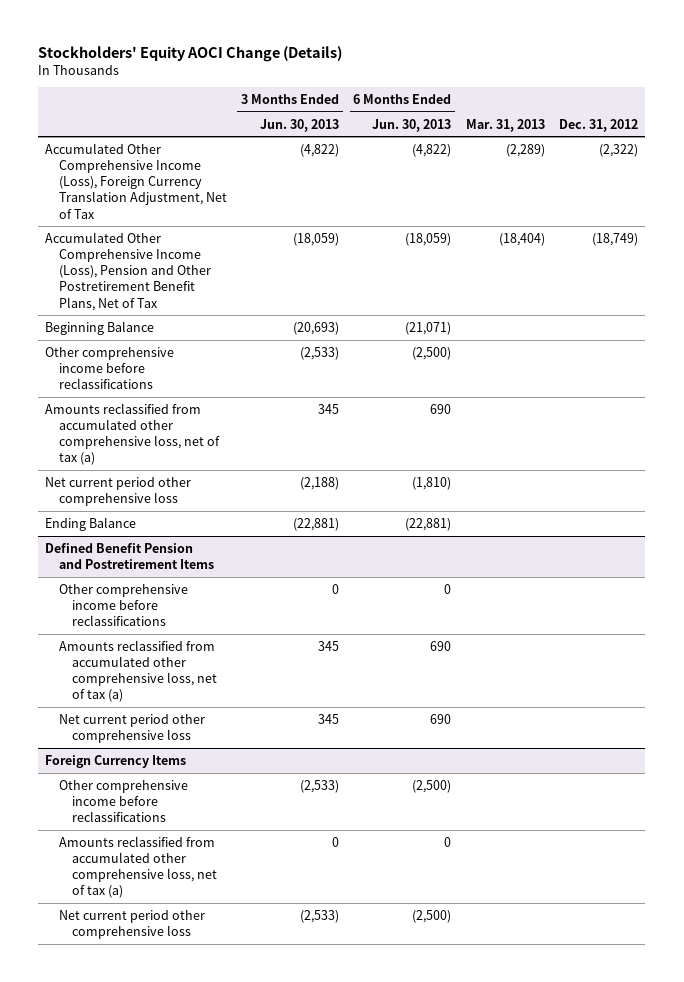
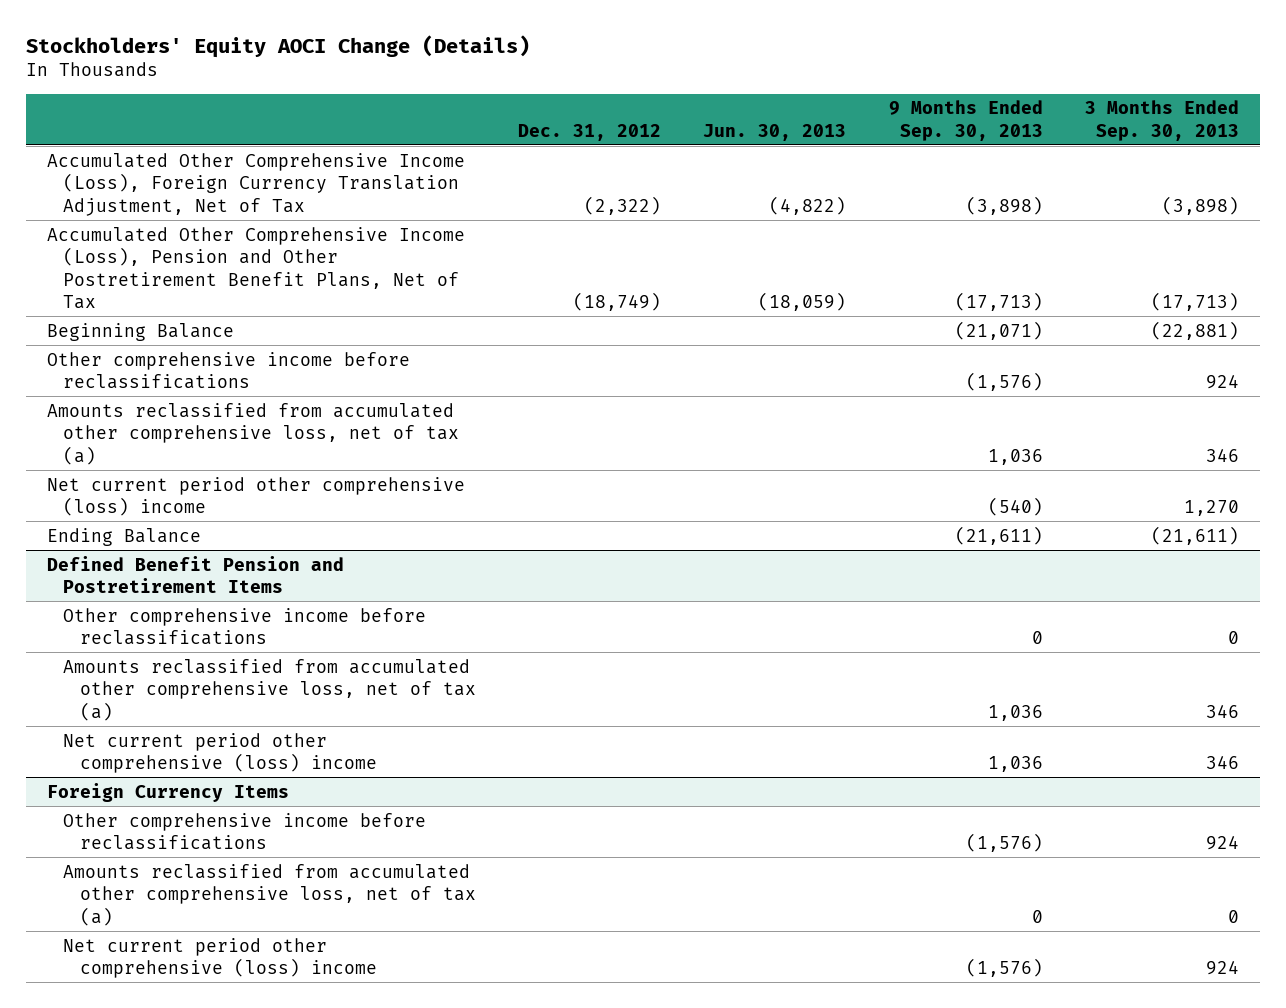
- | 3 Months Ended Jun. 30, 2013 | 6 Months Ended Jun. 30, 2013 | Mar. 31, 2013 | Dec. 31, 2012
+ | Dec. 31, 2012 | Jun. 30, 2013 | 9 Months Ended Sep. 30, 2013 | 3 Months Ended Sep. 30, 2013
- Net current period other comprehensive loss | (2,188) | (1,810) | |
+ Net current period other comprehensive (loss) income | | | (540) | 1,270
@ Defined Benefit Pension and Postretirement Items
- Net current period other comprehensive loss | 345 | 690 | |
+ Net current period other comprehensive (loss) income | | | 1,036 | 346
@ Foreign Currency Items
- Net current period other comprehensive loss | (2,533) | (2,500) | |
+ Net current period other comprehensive (loss) income | | | (1,576) | 924

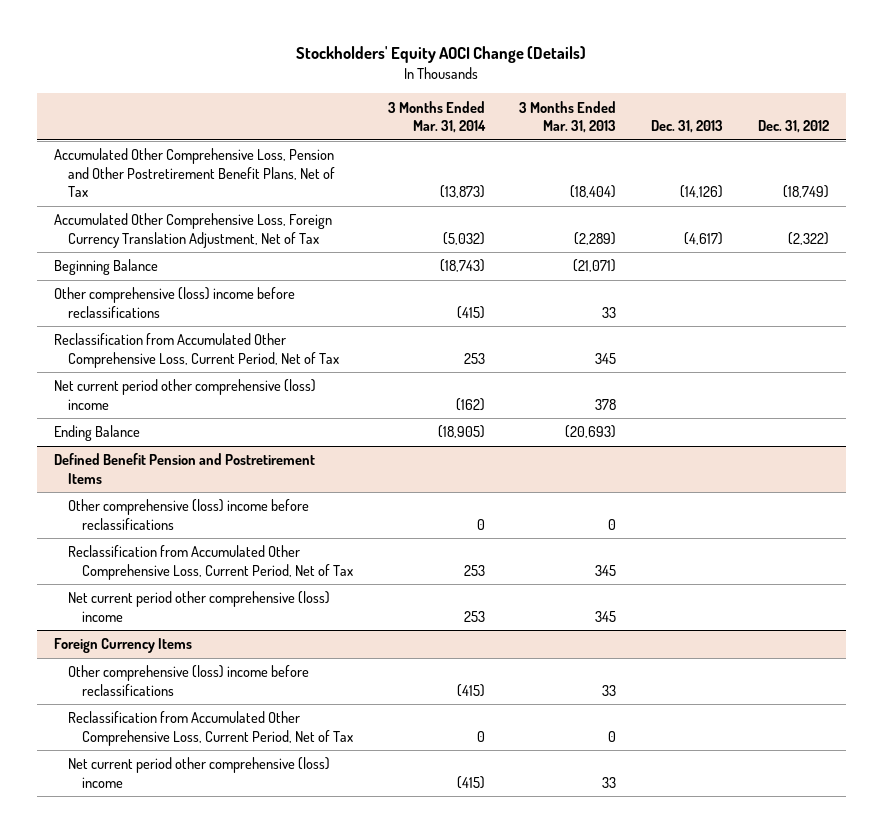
- | Dec. 31, 2012 | Jun. 30, 2013 | 9 Months Ended Sep. 30, 2013 | 3 Months Ended Sep. 30, 2013
+ | 3 Months Ended Mar. 31, 2014 | 3 Months Ended Mar. 31, 2013 | Dec. 31, 2013 | Dec. 31, 2012
- Accumulated Other Comprehensive Income (Loss), Foreign Currency Translation Adjustment, Net of Tax | (2,322) | (4,822) | (3,898) | (3,898)
- Accumulated Other Comprehensive Income (Loss), Pension and Other Postretirement Benefit Plans, Net of Tax | (18,749) | (18,059) | (17,713) | (17,713)
+ Accumulated Other Comprehensive Loss, Pension and Other Postretirement Benefit Plans, Net of Tax | (13,873) | (18,404) | (14,126) | (18,749)
+ Accumulated Other Comprehensive Loss, Foreign Currency Translation Adjustment, Net of Tax | (5,032) | (2,289) | (4,617) | (2,322)
- Other comprehensive income before reclassifications | | | (1,576) | 924
- Amounts reclassified from accumulated other comprehensive loss, net of tax (a) | | | 1,036 | 346
+ Other comprehensive (loss) income before reclassifications | (415) | 33 | |
+ Reclassification from Accumulated Other Comprehensive Loss, Current Period, Net of Tax | 253 | 345 | |
@ Defined Benefit Pension and Postretirement Items
- Other comprehensive income before reclassifications | | | 0 | 0
- Amounts reclassified from accumulated other comprehensive loss, net of tax (a) | | | 1,036 | 346
+ Other comprehensive (loss) income before reclassifications | 0 | 0 | |
+ Reclassification from Accumulated Other Comprehensive Loss, Current Period, Net of Tax | 253 | 345 | |
@ Foreign Currency Items
- Other comprehensive income before reclassifications | | | (1,576) | 924
- Amounts reclassified from accumulated other comprehensive loss, net of tax (a) | | | 0 | 0
+ Other comprehensive (loss) income before reclassifications | (415) | 33 | |
+ Reclassification from Accumulated Other Comprehensive Loss, Current Period, Net of Tax | 0 | 0 | |

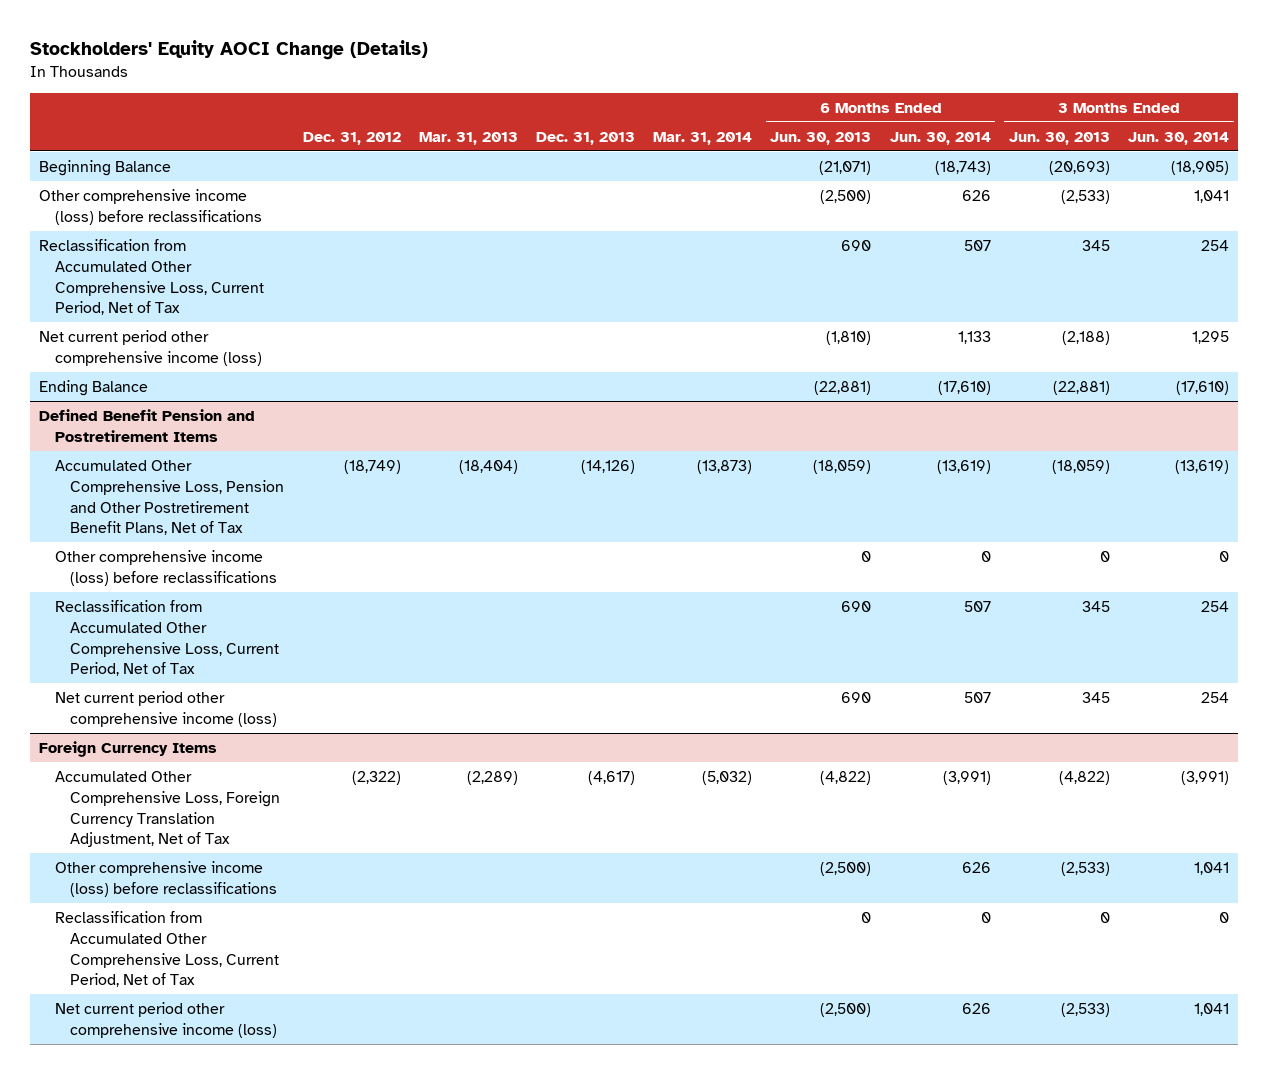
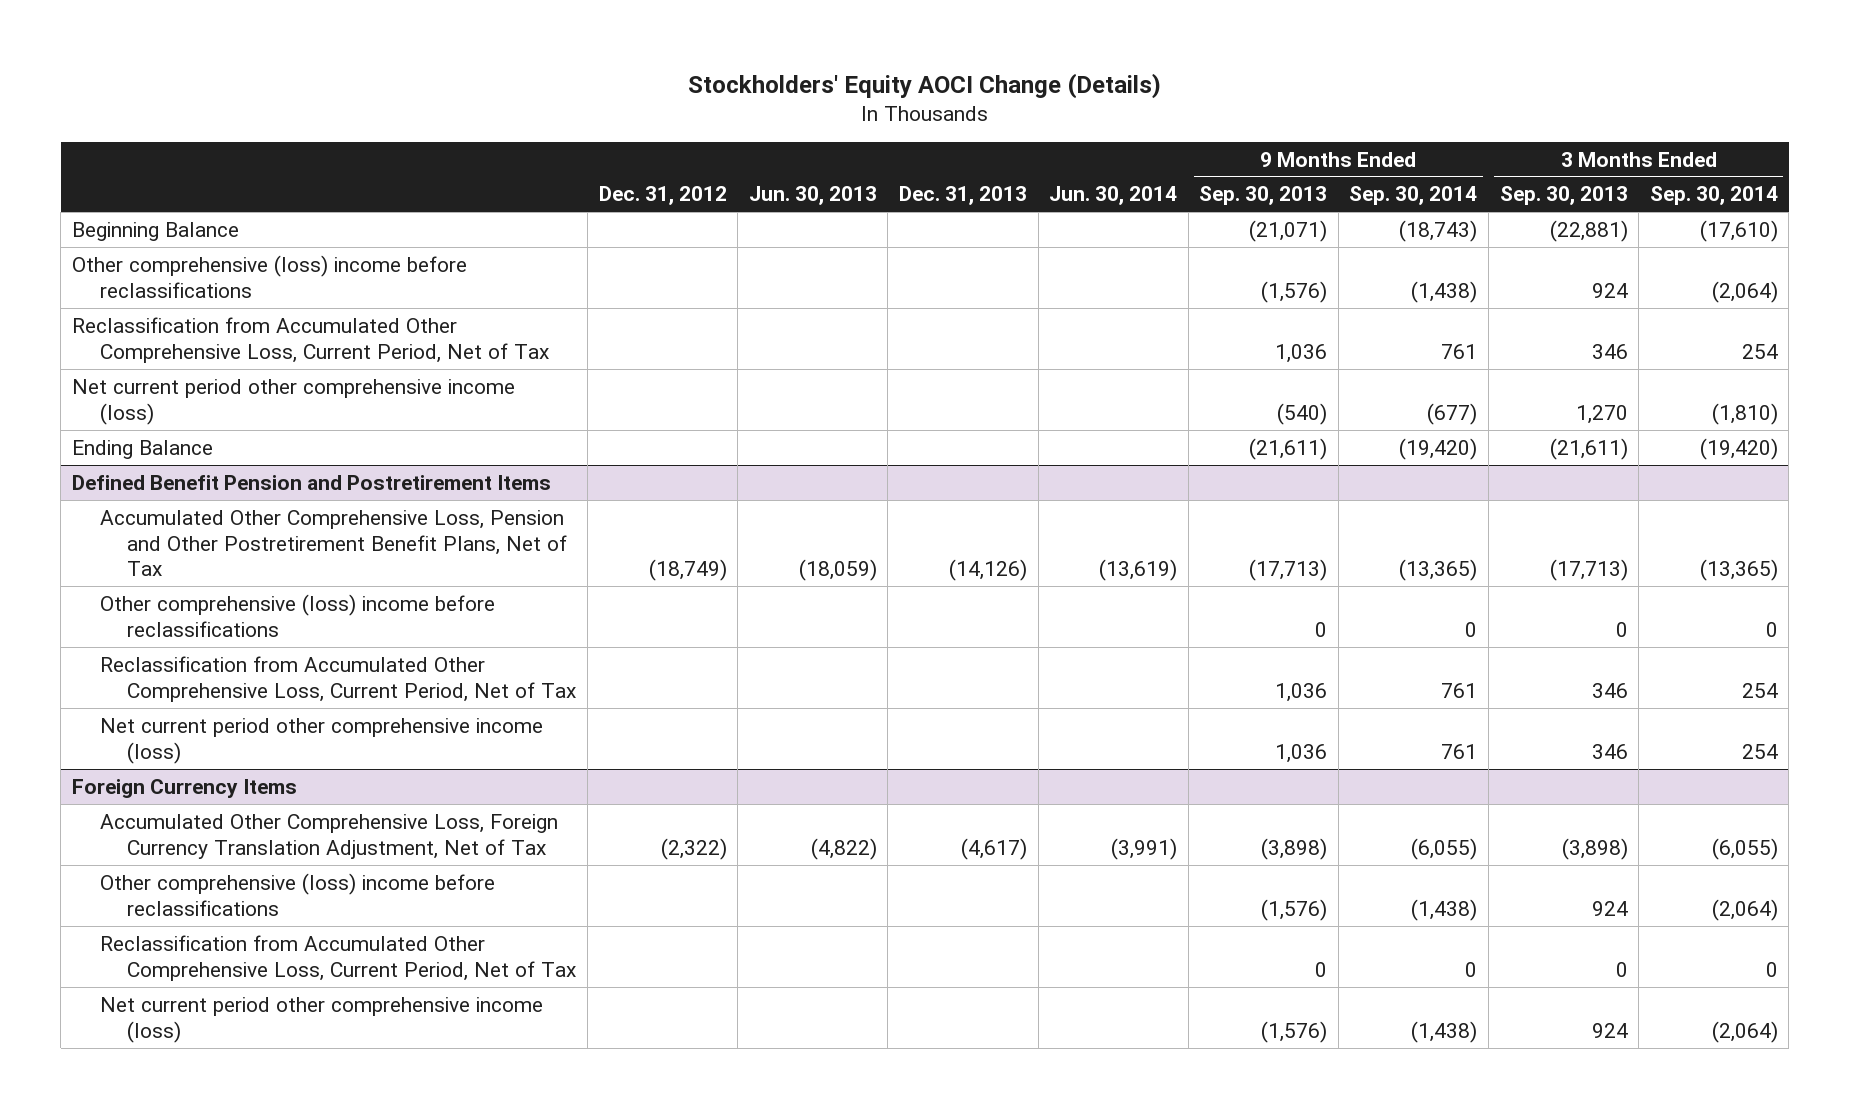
- | Dec. 31, 2012 | Mar. 31, 2013 | Dec. 31, 2013 | Mar. 31, 2014 | 6 Months Ended Jun. 30, 2013 | 6 Months Ended Jun. 30, 2014 | 3 Months Ended Jun. 30, 2013 | 3 Months Ended Jun. 30, 2014
+ | Dec. 31, 2012 | Jun. 30, 2013 | Dec. 31, 2013 | Jun. 30, 2014 | 9 Months Ended Sep. 30, 2013 | 9 Months Ended Sep. 30, 2014 | 3 Months Ended Sep. 30, 2013 | 3 Months Ended Sep. 30, 2014
- Other comprehensive income (loss) before reclassifications | | | | | (2,500) | 626 | (2,533) | 1,041
+ Other comprehensive (loss) income before reclassifications | | | | | (1,576) | (1,438) | 924 | (2,064)
@ Defined Benefit Pension and Postretirement Items
- Other comprehensive income (loss) before reclassifications | | | | | 0 | 0 | 0 | 0
+ Other comprehensive (loss) income before reclassifications | | | | | 0 | 0 | 0 | 0
@ Foreign Currency Items
- Other comprehensive income (loss) before reclassifications | | | | | (2,500) | 626 | (2,533) | 1,041
+ Other comprehensive (loss) income before reclassifications | | | | | (1,576) | (1,438) | 924 | (2,064)

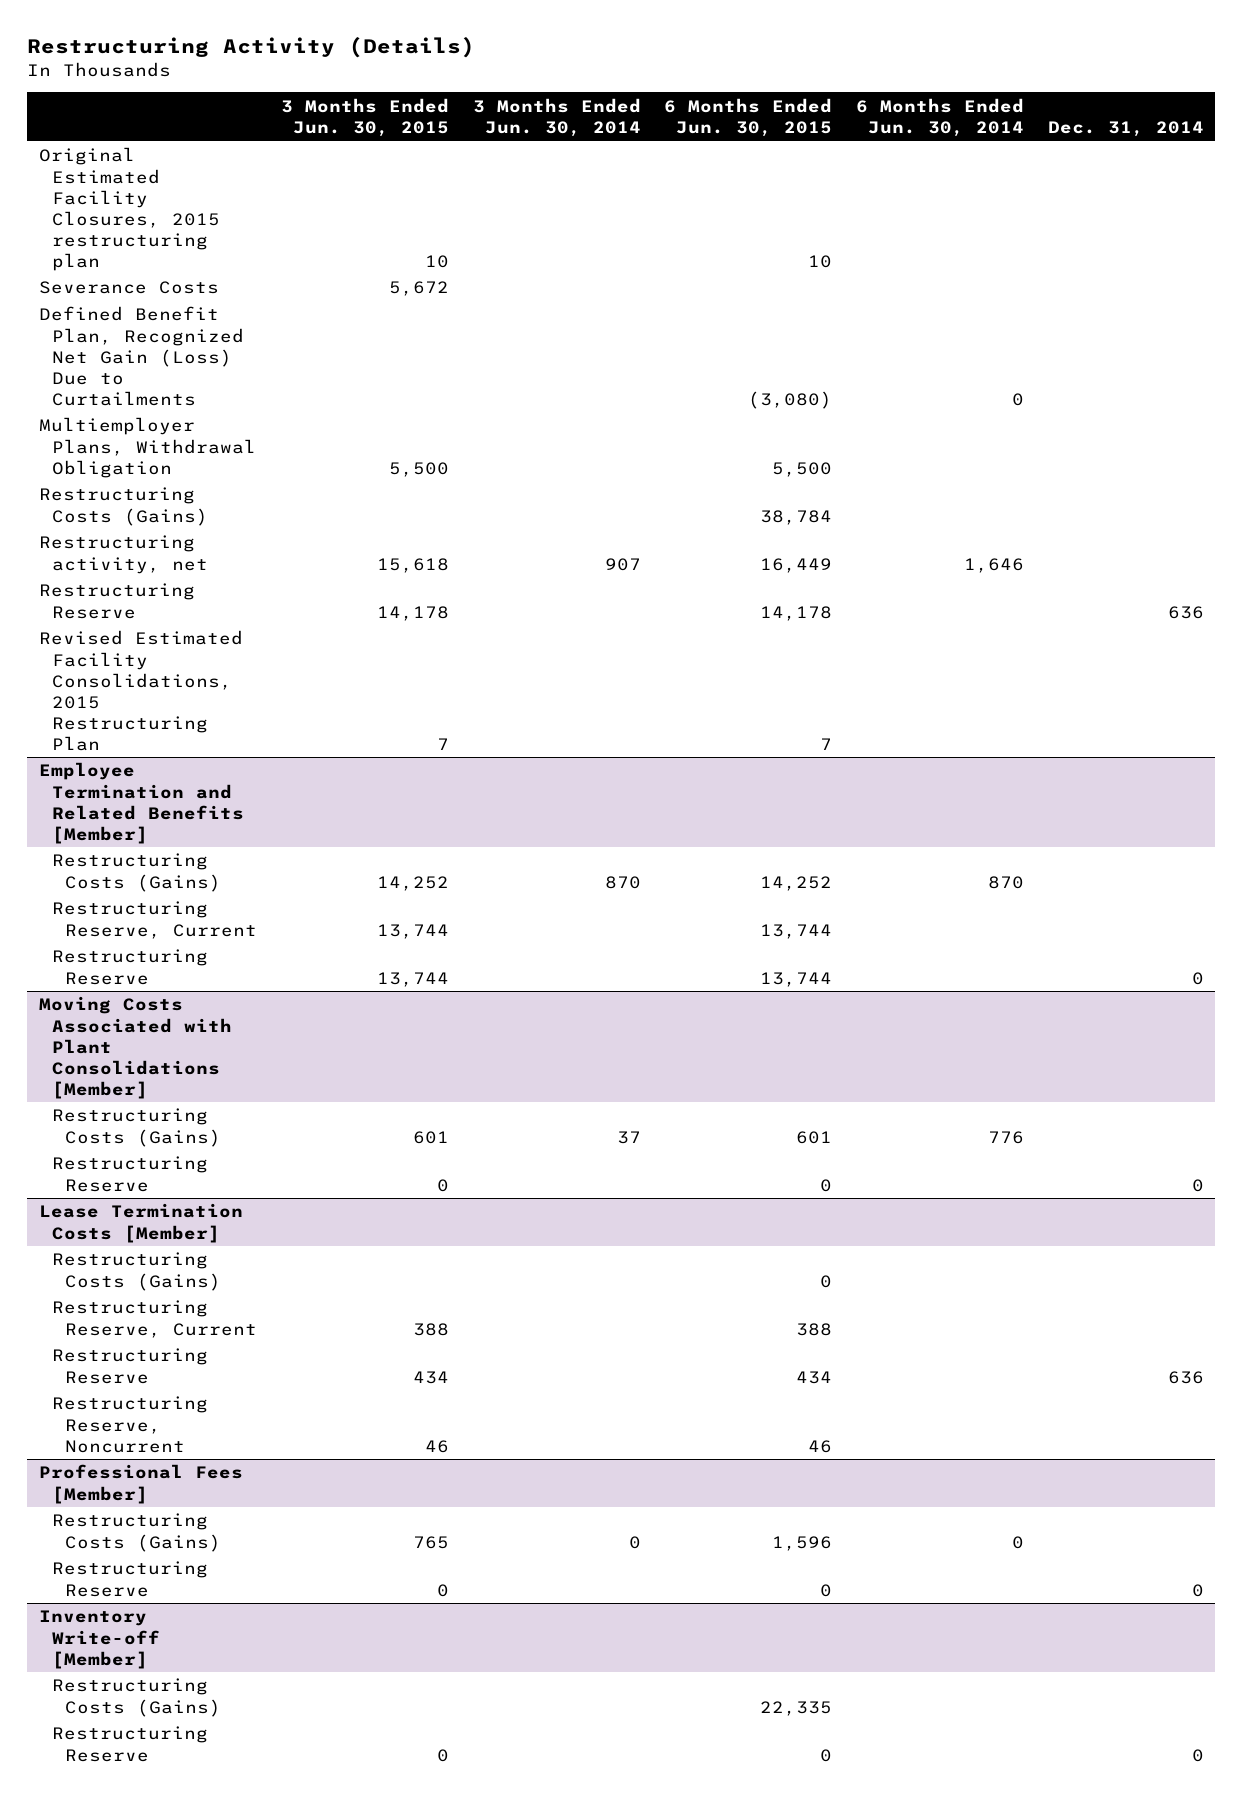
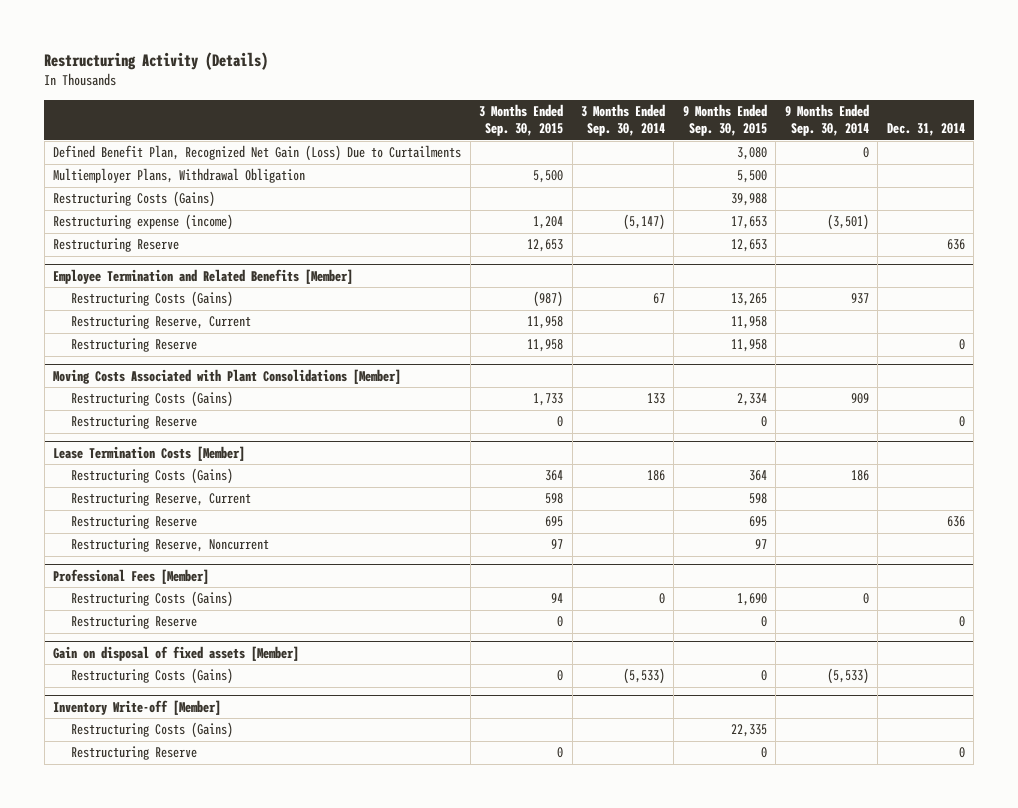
- | 3 Months Ended Jun. 30, 2015 | 3 Months Ended Jun. 30, 2014 | 6 Months Ended Jun. 30, 2015 | 6 Months Ended Jun. 30, 2014 | Dec. 31, 2014
+ | 3 Months Ended Sep. 30, 2015 | 3 Months Ended Sep. 30, 2014 | 9 Months Ended Sep. 30, 2015 | 9 Months Ended Sep. 30, 2014 | Dec. 31, 2014
- Original Estimated Facility Closures, 2015 restructuring plan | 10 | | 10 | |
- Severance Costs | 5,672 | | | |
- Restructuring activity, net | 15,618 | 907 | 16,449 | 1,646 |
+ Restructuring expense (income) | 1,204 | (5,147) | 17,653 | (3,501) |
- Revised Estimated Facility Consolidations, 2015 Restructuring Plan | 7 | | 7 | |
+ Gain on disposal of fixed assets [Member]
+ Restructuring Costs (Gains) | 0 | (5,533) | 0 | (5,533) |

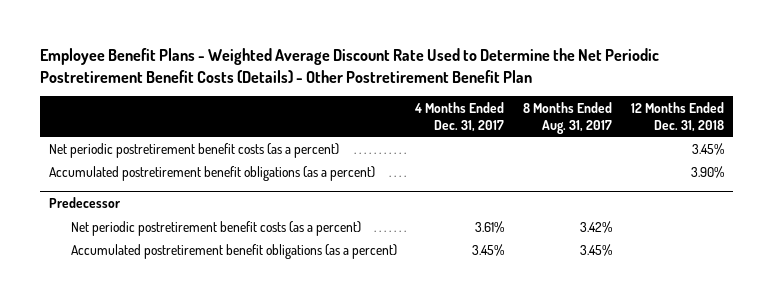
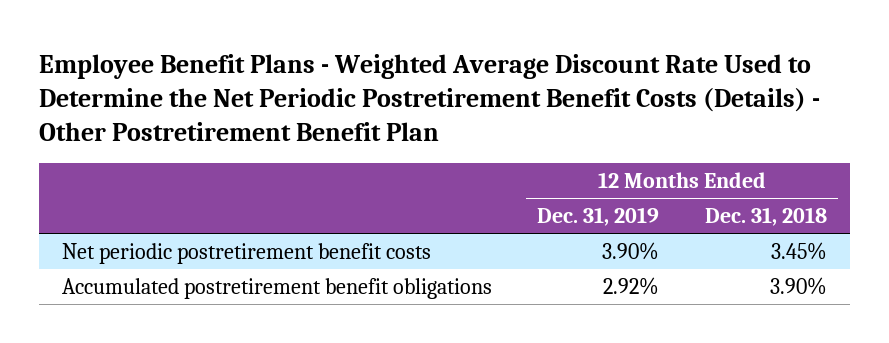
- | 4 Months Ended Dec. 31, 2017 | 8 Months Ended Aug. 31, 2017 | 12 Months Ended Dec. 31, 2018
+ | 12 Months Ended Dec. 31, 2019 | 12 Months Ended Dec. 31, 2018
- Net periodic postretirement benefit costs (as a percent) | | | 3.45%
- Accumulated postretirement benefit obligations (as a percent) | | | 3.90%
- Predecessor
- Net periodic postretirement benefit costs (as a percent) | 3.61% | 3.42% |
- Accumulated postretirement benefit obligations (as a percent) | 3.45% | 3.45% |
+ Net periodic postretirement benefit costs | 3.90% | 3.45%
+ Accumulated postretirement benefit obligations | 2.92% | 3.90%

